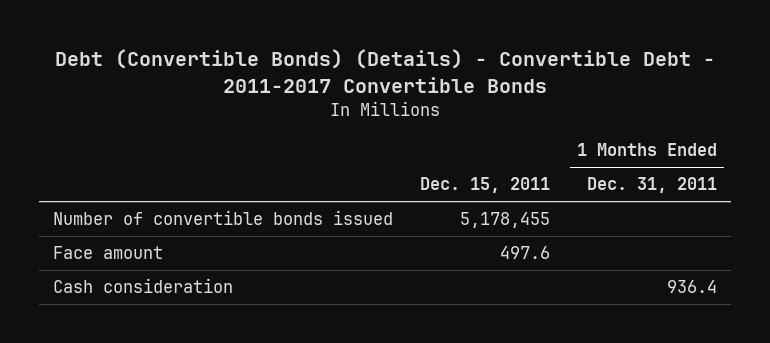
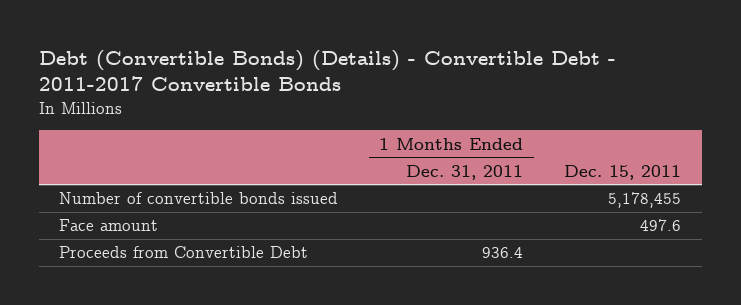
- | Dec. 15, 2011 | 1 Months Ended Dec. 31, 2011
+ | 1 Months Ended Dec. 31, 2011 | Dec. 15, 2011
- Cash consideration | | 936.4
+ Proceeds from Convertible Debt | 936.4 |

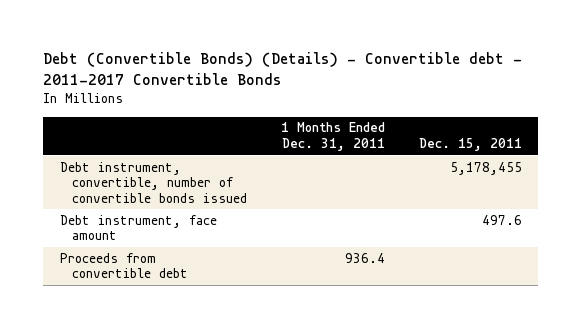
- Debt (Convertible Bonds) (Details) - Convertible Debt - 2011-2017 Convertible Bonds
+ Debt (Convertible Bonds) (Details) - Convertible debt - 2011-2017 Convertible Bonds
- Number of convertible bonds issued | | 5,178,455
- Face amount | | 497.6
- Proceeds from Convertible Debt | 936.4 |
+ Debt instrument, convertible, number of convertible bonds issued | | 5,178,455
+ Debt instrument, face amount | | 497.6
+ Proceeds from convertible debt | 936.4 |

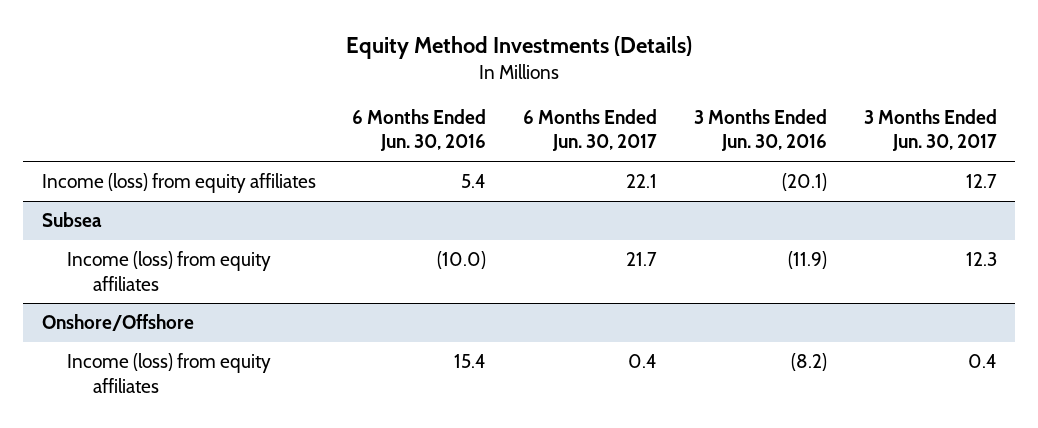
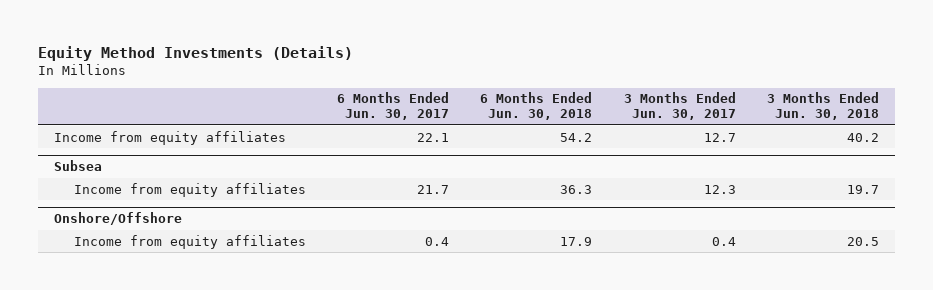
- | 6 Months Ended Jun. 30, 2016 | 6 Months Ended Jun. 30, 2017 | 3 Months Ended Jun. 30, 2016 | 3 Months Ended Jun. 30, 2017
+ | 6 Months Ended Jun. 30, 2017 | 6 Months Ended Jun. 30, 2018 | 3 Months Ended Jun. 30, 2017 | 3 Months Ended Jun. 30, 2018
- Income (loss) from equity affiliates | 5.4 | 22.1 | (20.1) | 12.7
+ Income from equity affiliates | 22.1 | 54.2 | 12.7 | 40.2
@ Subsea
- Income (loss) from equity affiliates | (10.0) | 21.7 | (11.9) | 12.3
+ Income from equity affiliates | 21.7 | 36.3 | 12.3 | 19.7
@ Onshore/Offshore
- Income (loss) from equity affiliates | 15.4 | 0.4 | (8.2) | 0.4
+ Income from equity affiliates | 0.4 | 17.9 | 0.4 | 20.5

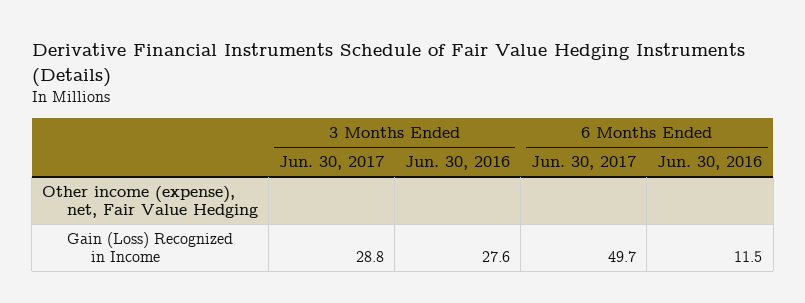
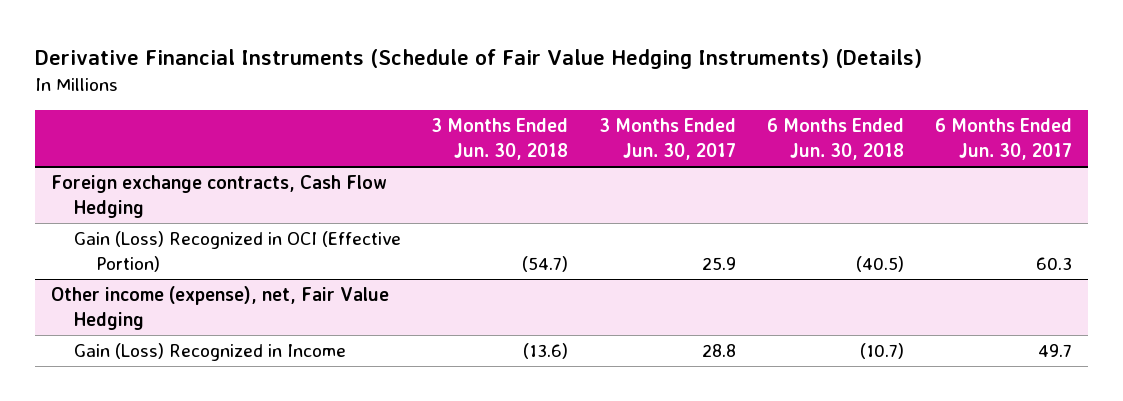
- Derivative Financial Instruments Schedule of Fair Value Hedging Instruments (Details)
+ Derivative Financial Instruments (Schedule of Fair Value Hedging Instruments) (Details)
- | 3 Months Ended Jun. 30, 2017 | 3 Months Ended Jun. 30, 2016 | 6 Months Ended Jun. 30, 2017 | 6 Months Ended Jun. 30, 2016
+ | 3 Months Ended Jun. 30, 2018 | 3 Months Ended Jun. 30, 2017 | 6 Months Ended Jun. 30, 2018 | 6 Months Ended Jun. 30, 2017
+ Foreign exchange contracts, Cash Flow Hedging
+ Gain (Loss) Recognized in OCI (Effective Portion) | (54.7) | 25.9 | (40.5) | 60.3

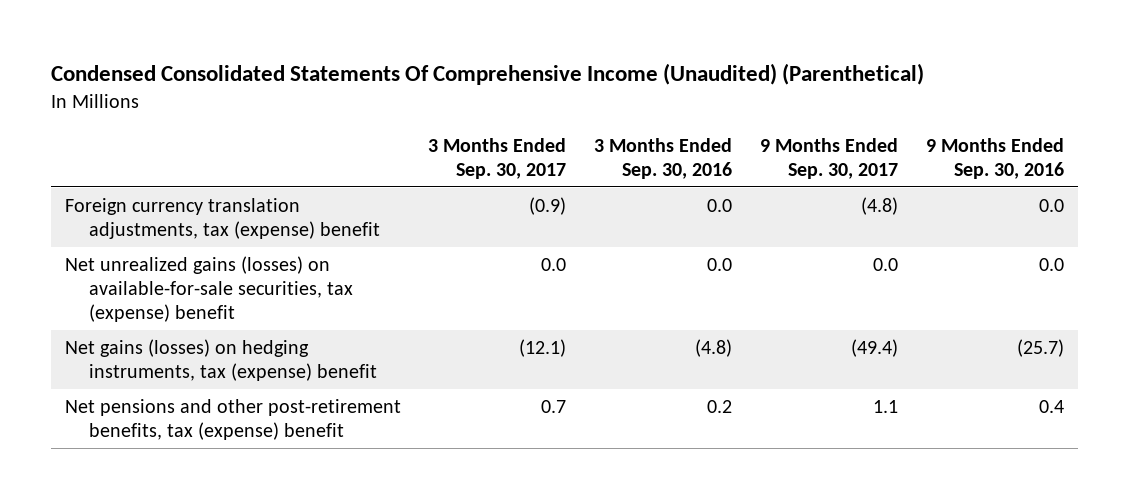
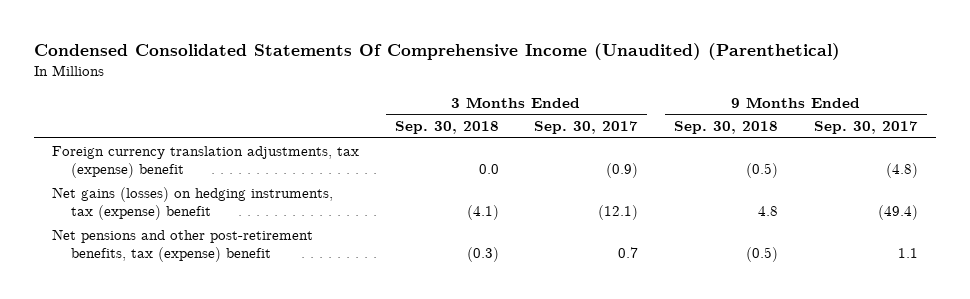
- | 3 Months Ended Sep. 30, 2017 | 3 Months Ended Sep. 30, 2016 | 9 Months Ended Sep. 30, 2017 | 9 Months Ended Sep. 30, 2016
+ | 3 Months Ended Sep. 30, 2018 | 3 Months Ended Sep. 30, 2017 | 9 Months Ended Sep. 30, 2018 | 9 Months Ended Sep. 30, 2017
- Net unrealized gains (losses) on available-for-sale securities, tax (expense) benefit | 0.0 | 0.0 | 0.0 | 0.0

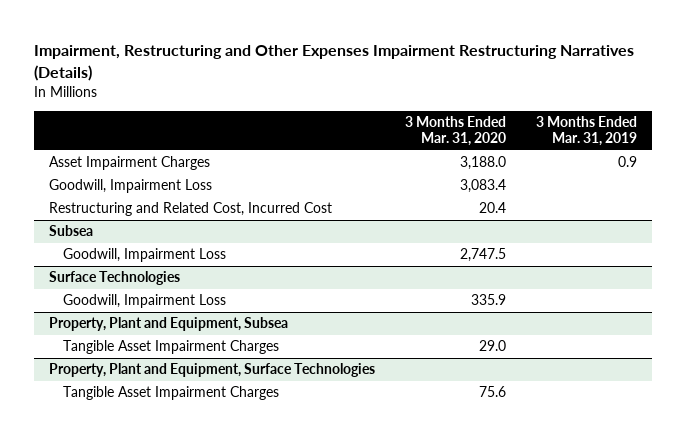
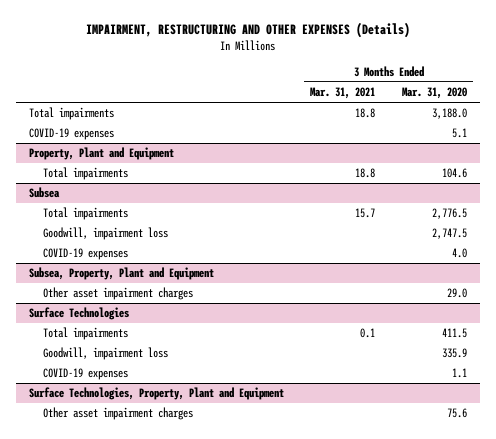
- Impairment, Restructuring and Other Expenses Impairment Restructuring Narratives (Details)
+ IMPAIRMENT, RESTRUCTURING AND OTHER EXPENSES (Details)
- | 3 Months Ended Mar. 31, 2020 | 3 Months Ended Mar. 31, 2019
+ | 3 Months Ended Mar. 31, 2021 | 3 Months Ended Mar. 31, 2020
- Asset Impairment Charges | 3,188.0 | 0.9
- Goodwill, Impairment Loss | 3,083.4 |
- Restructuring and Related Cost, Incurred Cost | 20.4 |
+ Total impairments | 18.8 | 3,188.0
+ COVID-19 expenses | | 5.1
+ Property, Plant and Equipment
+ Total impairments | 18.8 | 104.6
@ Subsea
- Goodwill, Impairment Loss | 2,747.5 |
+ Total impairments | 15.7 | 2,776.5
+ Goodwill, impairment loss | | 2,747.5
+ COVID-19 expenses | | 4.0
+ Subsea, Property, Plant and Equipment
+ Other asset impairment charges | | 29.0
@ Surface Technologies
- Goodwill, Impairment Loss | 335.9 |
- Property, Plant and Equipment, Subsea
- Tangible Asset Impairment Charges | 29.0 |
- Property, Plant and Equipment, Surface Technologies
- Tangible Asset Impairment Charges | 75.6 |
@ Surface Technologies
+ Total impairments | 0.1 | 411.5
+ Goodwill, impairment loss | | 335.9
+ COVID-19 expenses | | 1.1
+ Surface Technologies, Property, Plant and Equipment
+ Other asset impairment charges | | 75.6

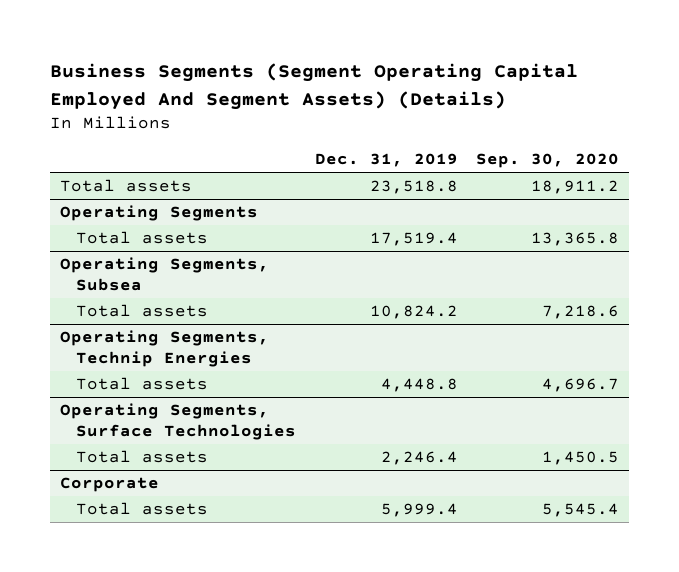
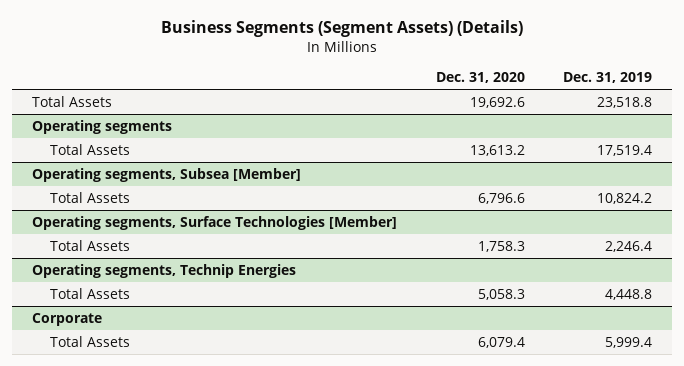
- Business Segments (Segment Operating Capital Employed And Segment Assets) (Details)
+ Business Segments (Segment Assets) (Details)
- | Dec. 31, 2019 | Sep. 30, 2020
+ | Dec. 31, 2020 | Dec. 31, 2019
- Total assets | 23,518.8 | 18,911.2
- Operating Segments
- Total assets | 17,519.4 | 13,365.8
- Operating Segments, Subsea
- Total assets | 10,824.2 | 7,218.6
- Operating Segments, Technip Energies
- Total assets | 4,448.8 | 4,696.7
- Operating Segments, Surface Technologies
- Total assets | 2,246.4 | 1,450.5
+ Total Assets | 19,692.6 | 23,518.8
+ Operating segments
+ Total Assets | 13,613.2 | 17,519.4
+ Operating segments, Subsea [Member]
+ Total Assets | 6,796.6 | 10,824.2
+ Operating segments, Surface Technologies [Member]
+ Total Assets | 1,758.3 | 2,246.4
+ Operating segments, Technip Energies
+ Total Assets | 5,058.3 | 4,448.8
@ Corporate
- Total assets | 5,999.4 | 5,545.4
+ Total Assets | 6,079.4 | 5,999.4

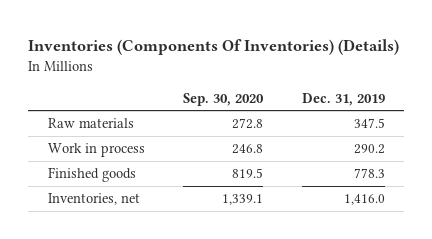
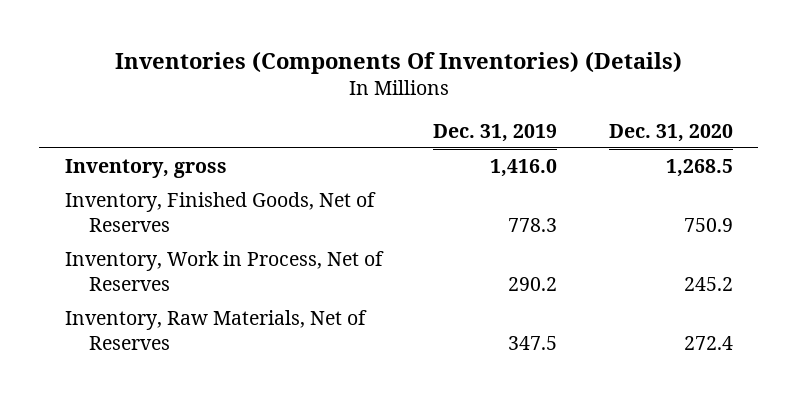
- | Sep. 30, 2020 | Dec. 31, 2019
+ | Dec. 31, 2019 | Dec. 31, 2020
- Raw materials | 272.8 | 347.5
- Work in process | 246.8 | 290.2
- Finished goods | 819.5 | 778.3
- Inventories, net | 1,339.1 | 1,416.0
+ Inventory, gross | 1,416.0 | 1,268.5
+ Inventory, Finished Goods, Net of Reserves | 778.3 | 750.9
+ Inventory, Work in Process, Net of Reserves | 290.2 | 245.2
+ Inventory, Raw Materials, Net of Reserves | 347.5 | 272.4

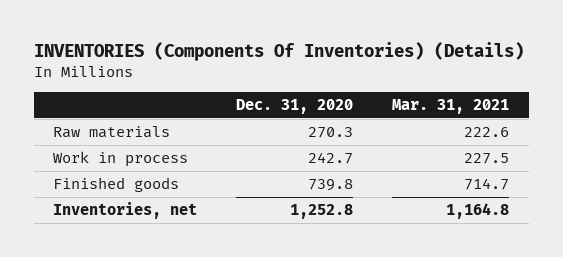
- Inventories (Components Of Inventories) (Details)
+ INVENTORIES (Components Of Inventories) (Details)
- | Dec. 31, 2019 | Dec. 31, 2020
+ | Dec. 31, 2020 | Mar. 31, 2021
- Inventory, gross | 1,416.0 | 1,268.5
- Inventory, Finished Goods, Net of Reserves | 778.3 | 750.9
- Inventory, Work in Process, Net of Reserves | 290.2 | 245.2
- Inventory, Raw Materials, Net of Reserves | 347.5 | 272.4
+ Raw materials | 270.3 | 222.6
+ Work in process | 242.7 | 227.5
+ Finished goods | 739.8 | 714.7
+ Inventories, net | 1,252.8 | 1,164.8

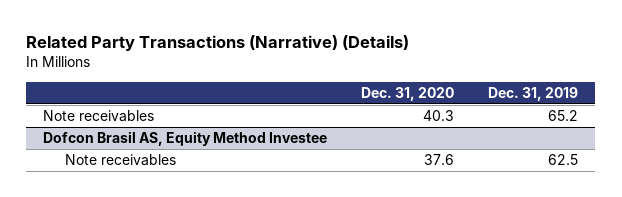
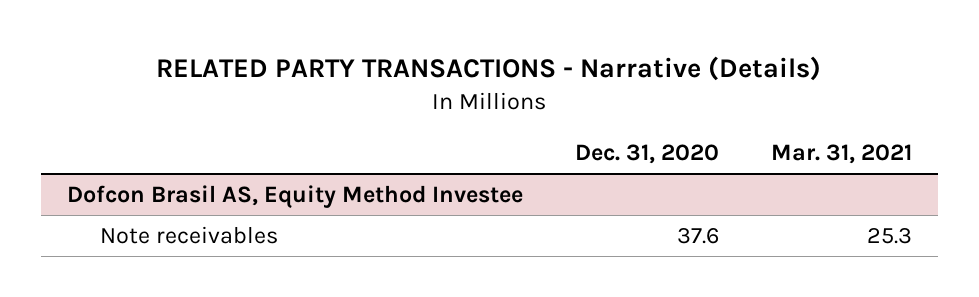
- Related Party Transactions (Narrative) (Details)
+ RELATED PARTY TRANSACTIONS - Narrative (Details)
- | Dec. 31, 2020 | Dec. 31, 2019
+ | Dec. 31, 2020 | Mar. 31, 2021
- Note receivables | 40.3 | 65.2

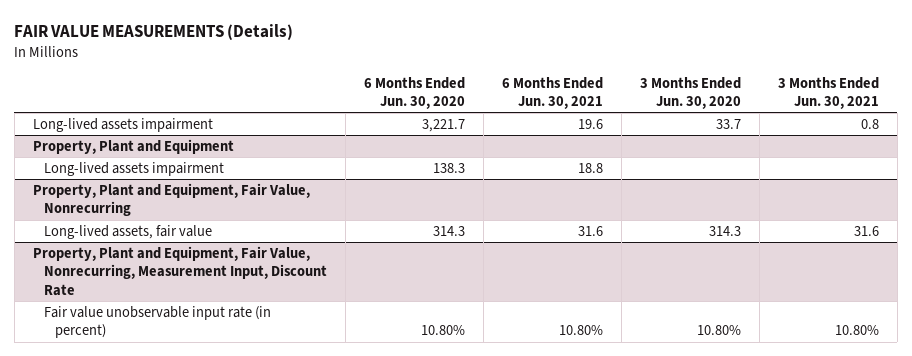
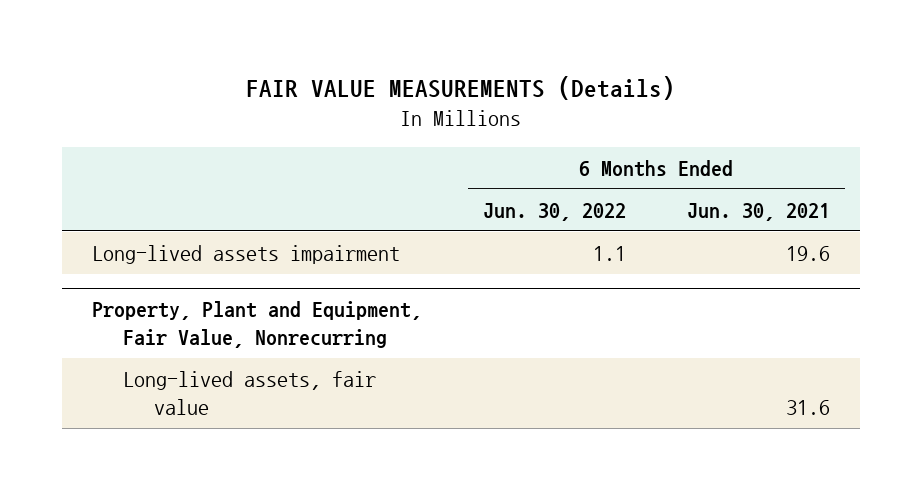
- | 6 Months Ended Jun. 30, 2020 | 6 Months Ended Jun. 30, 2021 | 3 Months Ended Jun. 30, 2020 | 3 Months Ended Jun. 30, 2021
+ | 6 Months Ended Jun. 30, 2022 | 6 Months Ended Jun. 30, 2021
- Property, Plant and Equipment
- Long-lived assets impairment | 138.3 | 18.8 | |
- Property, Plant and Equipment, Fair Value, Nonrecurring, Measurement Input, Discount Rate
- Fair value unobservable input rate (in percent) | 10.80% | 10.80% | 10.80% | 10.80%

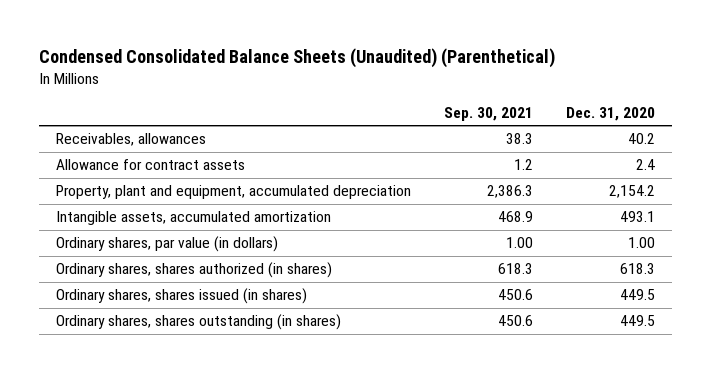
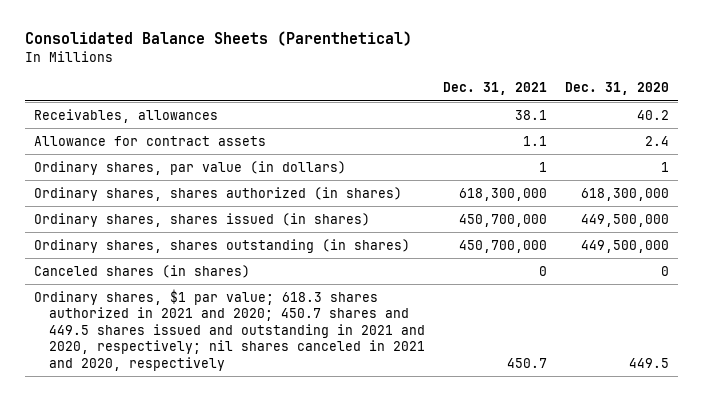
- Condensed Consolidated Balance Sheets (Unaudited) (Parenthetical)
+ Consolidated Balance Sheets (Parenthetical)
- | Sep. 30, 2021 | Dec. 31, 2020
+ | Dec. 31, 2021 | Dec. 31, 2020
- Property, plant and equipment, accumulated depreciation | 2,386.3 | 2,154.2
- Intangible assets, accumulated amortization | 468.9 | 493.1
- Ordinary shares, par value (in dollars) | 1.00 | 1.00
- Ordinary shares, shares authorized (in shares) | 618.3 | 618.3
- Ordinary shares, shares issued (in shares) | 450.6 | 449.5
- Ordinary shares, shares outstanding (in shares) | 450.6 | 449.5
+ Ordinary shares, par value (in dollars) | 1 | 1
+ Ordinary shares, shares authorized (in shares) | 618,300,000 | 618,300,000
+ Ordinary shares, shares issued (in shares) | 450,700,000 | 449,500,000
+ Ordinary shares, shares outstanding (in shares) | 450,700,000 | 449,500,000
+ Canceled shares (in shares) | 0 | 0
+ Ordinary shares, $1 par value; 618.3 shares authorized in 2021 and 2020; 450.7 shares and 449.5 shares issued and outstanding in 2021 and 2020, respectively; nil shares canceled in 2021 and 2020, respectively | 450.7 | 449.5

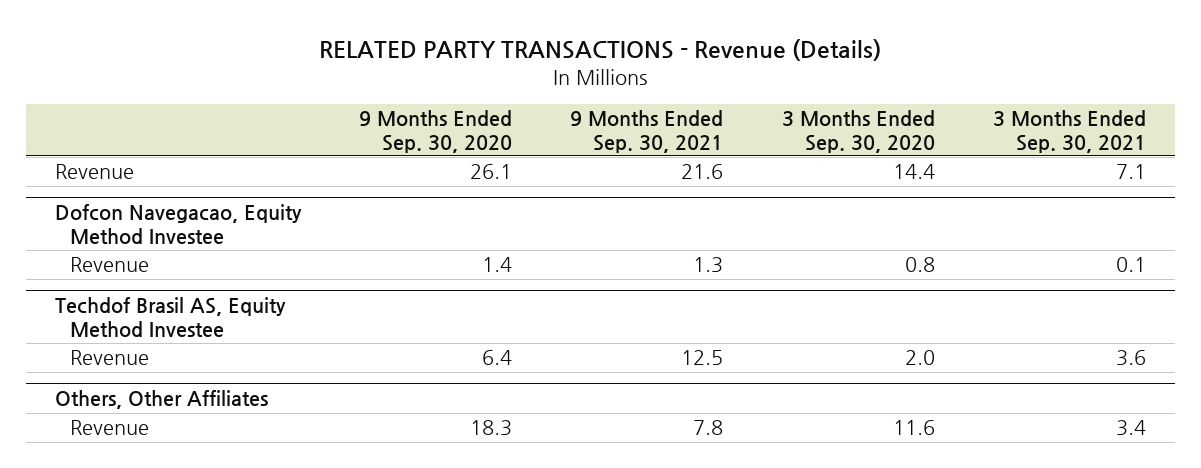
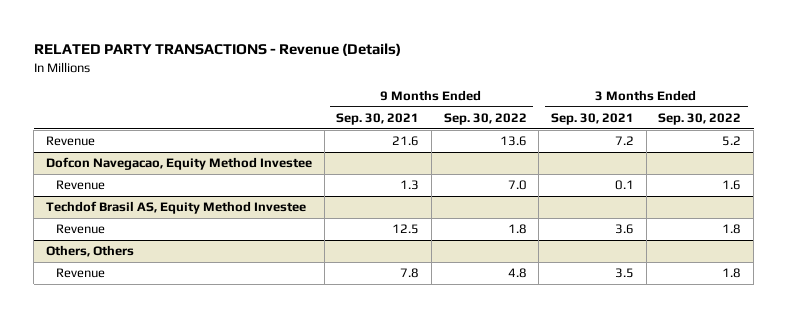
- | 9 Months Ended Sep. 30, 2020 | 9 Months Ended Sep. 30, 2021 | 3 Months Ended Sep. 30, 2020 | 3 Months Ended Sep. 30, 2021
+ | 9 Months Ended Sep. 30, 2021 | 9 Months Ended Sep. 30, 2022 | 3 Months Ended Sep. 30, 2021 | 3 Months Ended Sep. 30, 2022
- Revenue | 26.1 | 21.6 | 14.4 | 7.1
+ Revenue | 21.6 | 13.6 | 7.2 | 5.2
- Others, Other Affiliates
- Revenue | 18.3 | 7.8 | 11.6 | 3.4
+ Others, Others
+ Revenue | 7.8 | 4.8 | 3.5 | 1.8

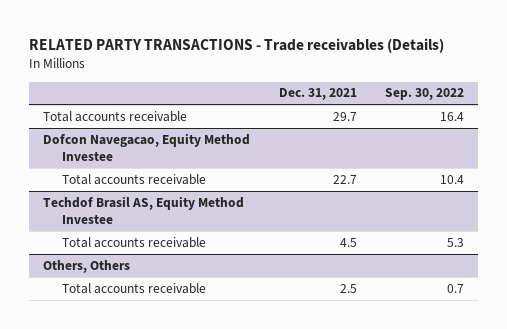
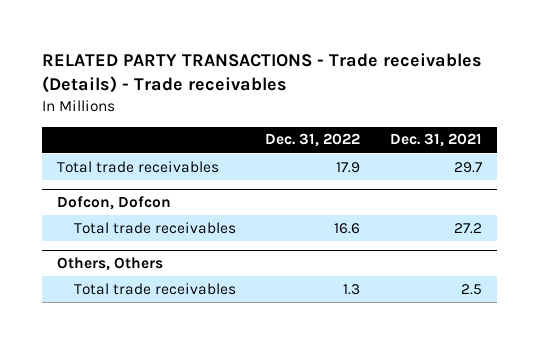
- RELATED PARTY TRANSACTIONS - Trade receivables (Details)
+ RELATED PARTY TRANSACTIONS - Trade receivables (Details) - Trade receivables
- | Dec. 31, 2021 | Sep. 30, 2022
+ | Dec. 31, 2022 | Dec. 31, 2021
- Total accounts receivable | 29.7 | 16.4
- Dofcon Navegacao, Equity Method Investee
- Total accounts receivable | 22.7 | 10.4
- Techdof Brasil AS, Equity Method Investee
- Total accounts receivable | 4.5 | 5.3
+ Total trade receivables | 17.9 | 29.7
+ Dofcon, Dofcon
+ Total trade receivables | 16.6 | 27.2
@ Others, Others
- Total accounts receivable | 2.5 | 0.7
+ Total trade receivables | 1.3 | 2.5

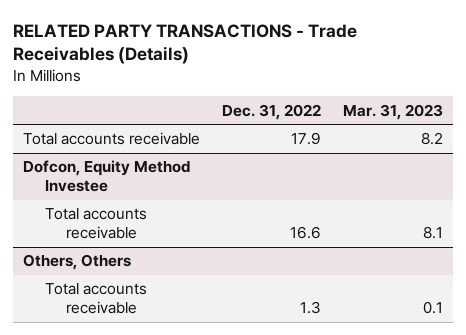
- RELATED PARTY TRANSACTIONS - Trade receivables (Details) - Trade receivables
+ RELATED PARTY TRANSACTIONS - Trade Receivables (Details)
- | Dec. 31, 2022 | Dec. 31, 2021
+ | Dec. 31, 2022 | Mar. 31, 2023
- Total trade receivables | 17.9 | 29.7
- Dofcon, Dofcon
- Total trade receivables | 16.6 | 27.2
+ Total accounts receivable | 17.9 | 8.2
+ Dofcon, Equity Method Investee
+ Total accounts receivable | 16.6 | 8.1
@ Others, Others
- Total trade receivables | 1.3 | 2.5
+ Total accounts receivable | 1.3 | 0.1

